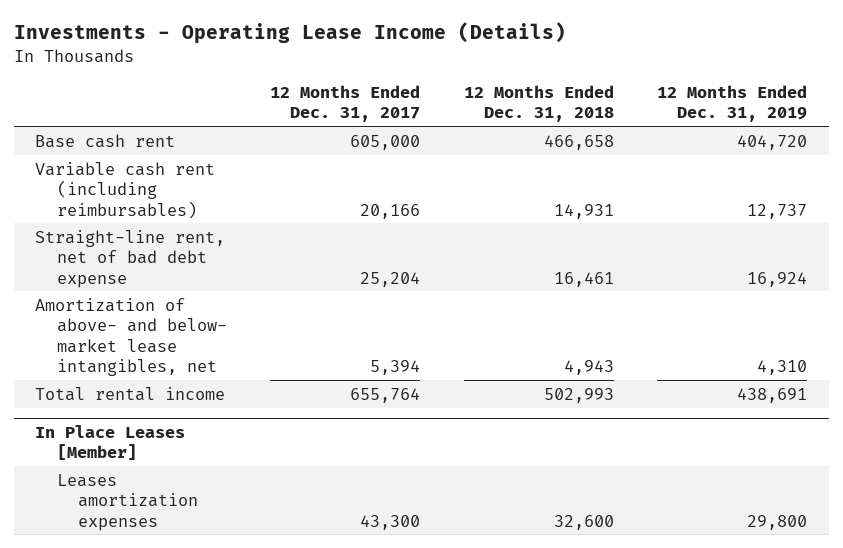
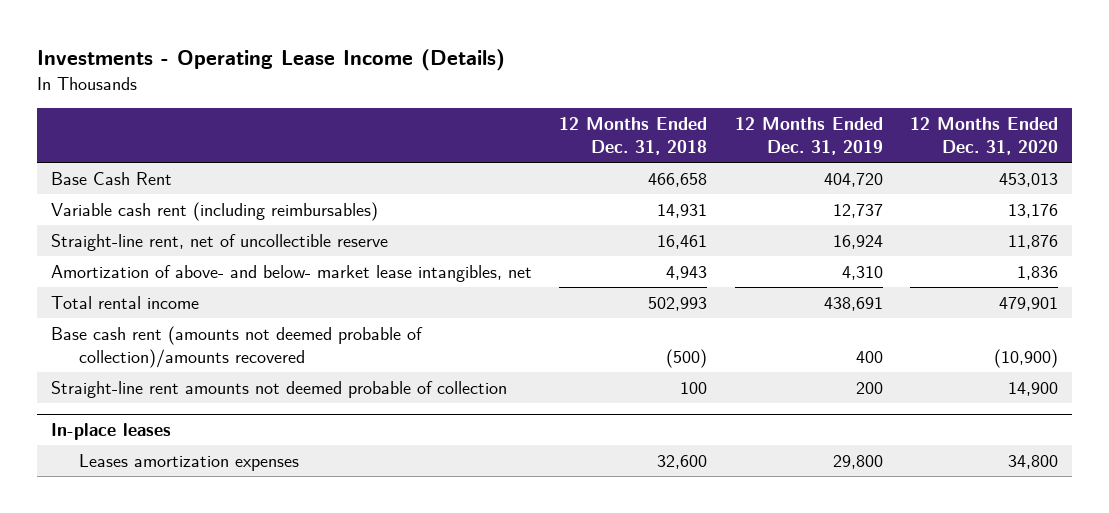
- | 12 Months Ended Dec. 31, 2017 | 12 Months Ended Dec. 31, 2018 | 12 Months Ended Dec. 31, 2019
+ | 12 Months Ended Dec. 31, 2018 | 12 Months Ended Dec. 31, 2019 | 12 Months Ended Dec. 31, 2020
- Base cash rent | 605,000 | 466,658 | 404,720
+ Base Cash Rent | 466,658 | 404,720 | 453,013
- Straight-line rent, net of bad debt expense | 25,204 | 16,461 | 16,924
+ Straight-line rent, net of uncollectible reserve | 16,461 | 16,924 | 11,876
- In Place Leases [Member]
+ Base cash rent (amounts not deemed probable of collection)/amounts recovered | (500) | 400 | (10,900)
+ Straight-line rent amounts not deemed probable of collection | 100 | 200 | 14,900
+ In-place leases

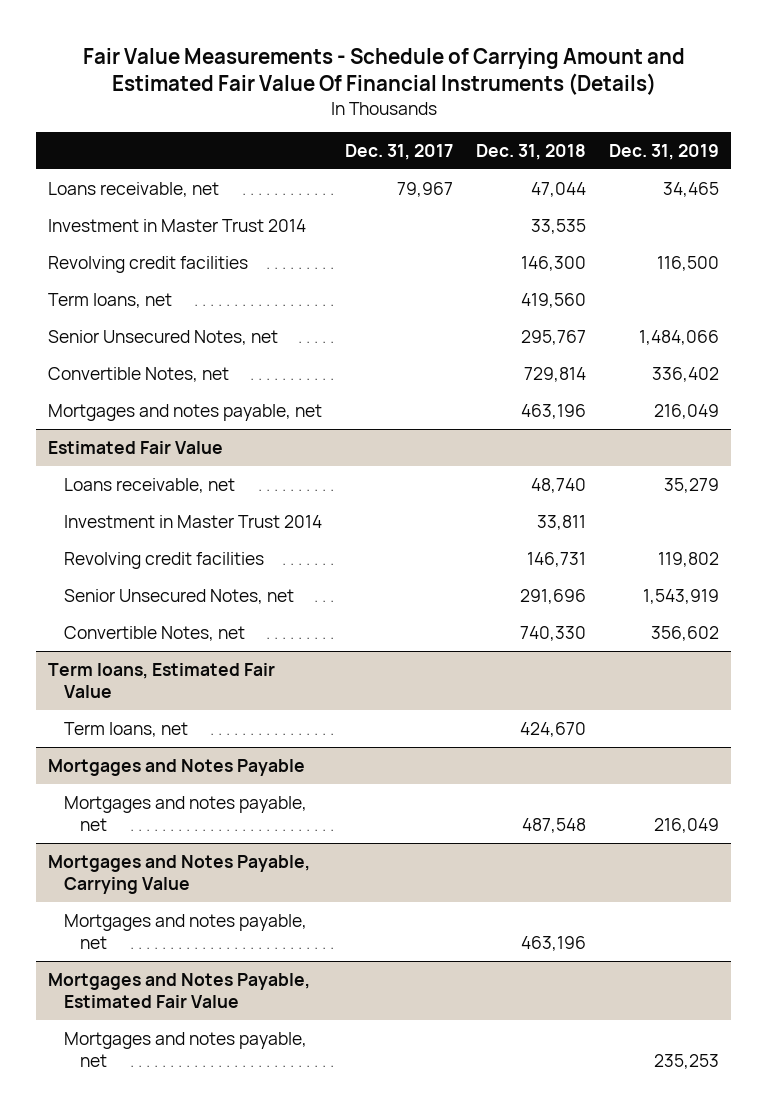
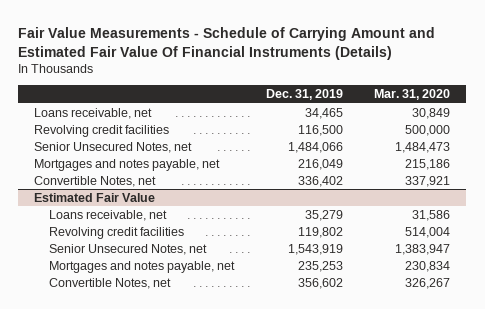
- | Dec. 31, 2017 | Dec. 31, 2018 | Dec. 31, 2019
+ | Dec. 31, 2019 | Mar. 31, 2020
- Investment in Master Trust 2014 | | 33,535 |
- Term loans, net | | 419,560 |
moved down: Convertible Notes, net | 336,402 | 337,921
@ Estimated Fair Value
- Investment in Master Trust 2014 | | 33,811 |
- Term loans, Estimated Fair Value
- Term loans, net | | 424,670 |
- Mortgages and Notes Payable
- Mortgages and notes payable, net | | 487,548 | 216,049
- Mortgages and Notes Payable, Carrying Value
- Mortgages and notes payable, net | | 463,196 |
- Mortgages and Notes Payable, Estimated Fair Value
@ Estimated Fair Value
moved down: Convertible Notes, net | 356,602 | 326,267

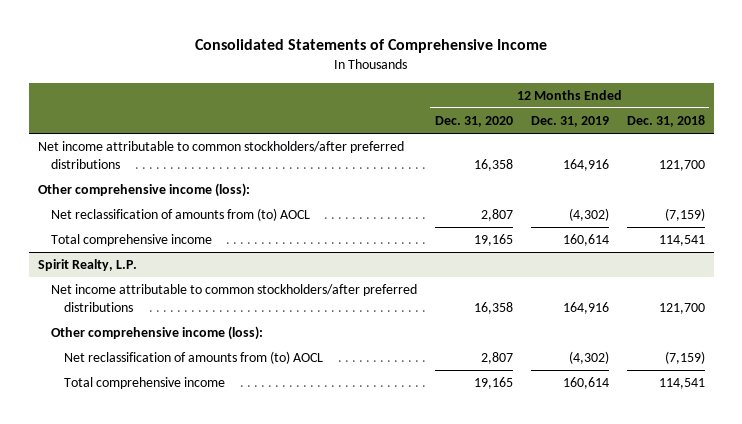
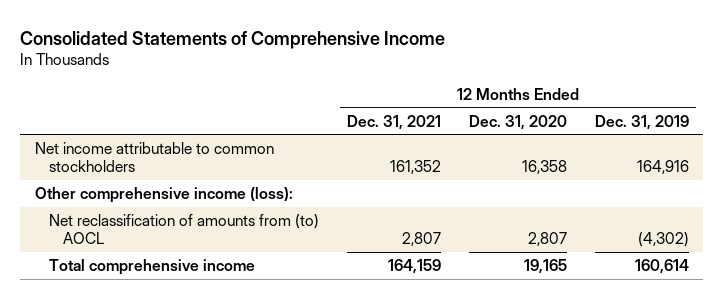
- | 12 Months Ended Dec. 31, 2020 | 12 Months Ended Dec. 31, 2019 | 12 Months Ended Dec. 31, 2018
+ | 12 Months Ended Dec. 31, 2021 | 12 Months Ended Dec. 31, 2020 | 12 Months Ended Dec. 31, 2019
- Net income attributable to common stockholders/after preferred distributions | 16,358 | 164,916 | 121,700
- Other comprehensive income (loss):
- Net reclassification of amounts from (to) AOCL | 2,807 | (4,302) | (7,159)
- Total comprehensive income | 19,165 | 160,614 | 114,541
- Spirit Realty, L.P.
- Net income attributable to common stockholders/after preferred distributions | 16,358 | 164,916 | 121,700
+ Net income attributable to common stockholders | 161,352 | 16,358 | 164,916

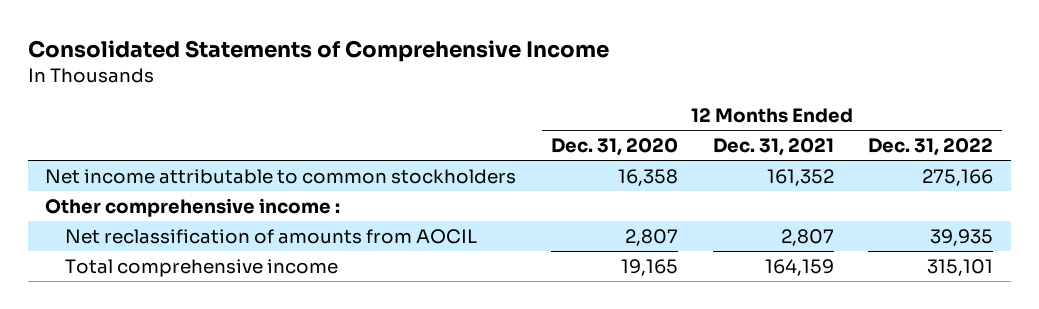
- | 12 Months Ended Dec. 31, 2021 | 12 Months Ended Dec. 31, 2020 | 12 Months Ended Dec. 31, 2019
+ | 12 Months Ended Dec. 31, 2020 | 12 Months Ended Dec. 31, 2021 | 12 Months Ended Dec. 31, 2022
- Other comprehensive income (loss):
- Net reclassification of amounts from (to) AOCL | 2,807 | 2,807 | (4,302)
+ Other comprehensive income :
+ Net reclassification of amounts from AOCIL | 2,807 | 2,807 | 39,935

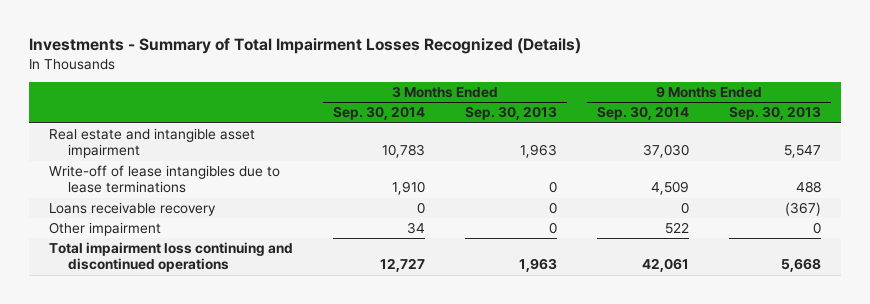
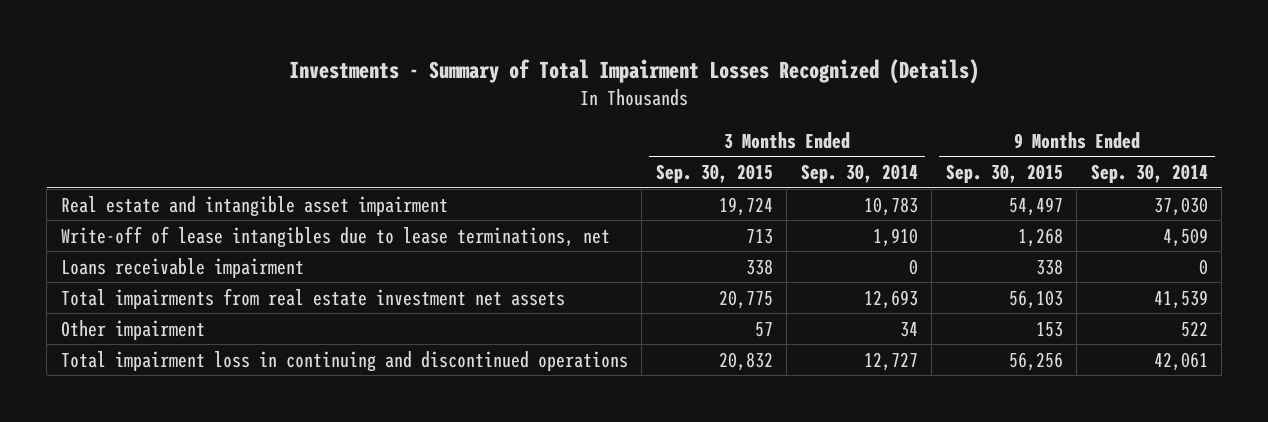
- | 3 Months Ended Sep. 30, 2014 | 3 Months Ended Sep. 30, 2013 | 9 Months Ended Sep. 30, 2014 | 9 Months Ended Sep. 30, 2013
+ | 3 Months Ended Sep. 30, 2015 | 3 Months Ended Sep. 30, 2014 | 9 Months Ended Sep. 30, 2015 | 9 Months Ended Sep. 30, 2014
- Write-off of lease intangibles due to lease terminations | 1,910 | 0 | 4,509 | 488
- Loans receivable recovery | 0 | 0 | 0 | (367)
+ Write-off of lease intangibles due to lease terminations, net | 713 | 1,910 | 1,268 | 4,509
+ Loans receivable impairment | 338 | 0 | 338 | 0
+ Total impairments from real estate investment net assets | 20,775 | 12,693 | 56,103 | 41,539
- Total impairment loss continuing and discontinued operations | 12,727 | 1,963 | 42,061 | 5,668
+ Total impairment loss in continuing and discontinued operations | 20,832 | 12,727 | 56,256 | 42,061

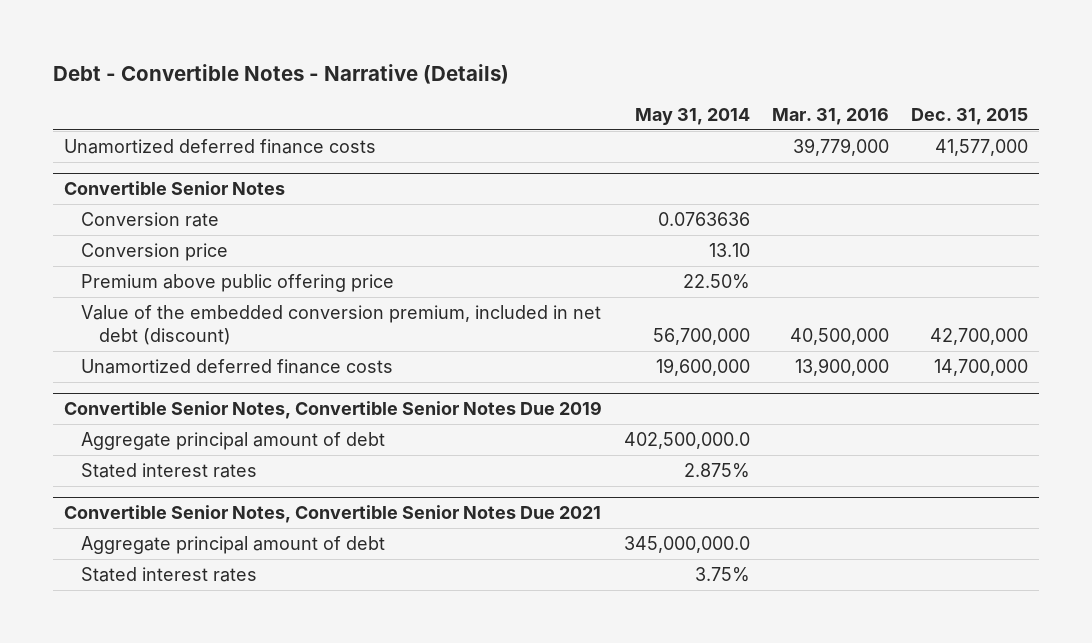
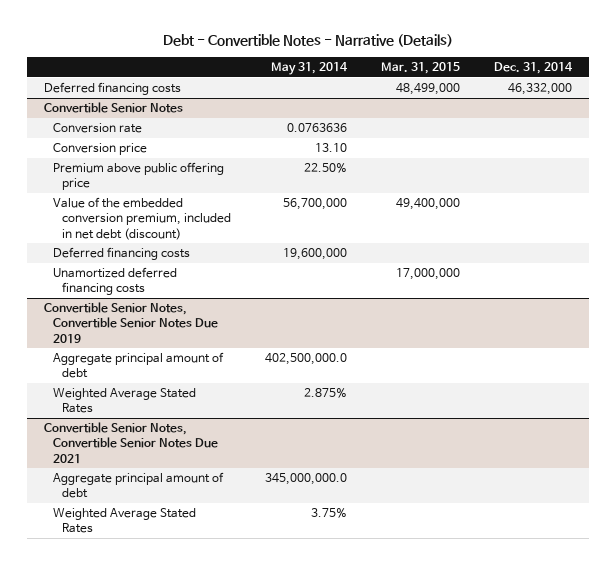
- | May 31, 2014 | Mar. 31, 2016 | Dec. 31, 2015
+ | May 31, 2014 | Mar. 31, 2015 | Dec. 31, 2014
- Unamortized deferred finance costs | | 39,779,000 | 41,577,000
+ Deferred financing costs | | 48,499,000 | 46,332,000
@ Convertible Senior Notes
- Unamortized deferred finance costs | 19,600,000 | 13,900,000 | 14,700,000
+ Deferred financing costs | 19,600,000 | |
+ Unamortized deferred financing costs | | 17,000,000 |
@ Convertible Senior Notes, Convertible Senior Notes Due 2019
- Stated interest rates | 2.875% | |
+ Weighted Average Stated Rates | 2.875% | |
@ Convertible Senior Notes, Convertible Senior Notes Due 2021
- Stated interest rates | 3.75% | |
+ Weighted Average Stated Rates | 3.75% | |

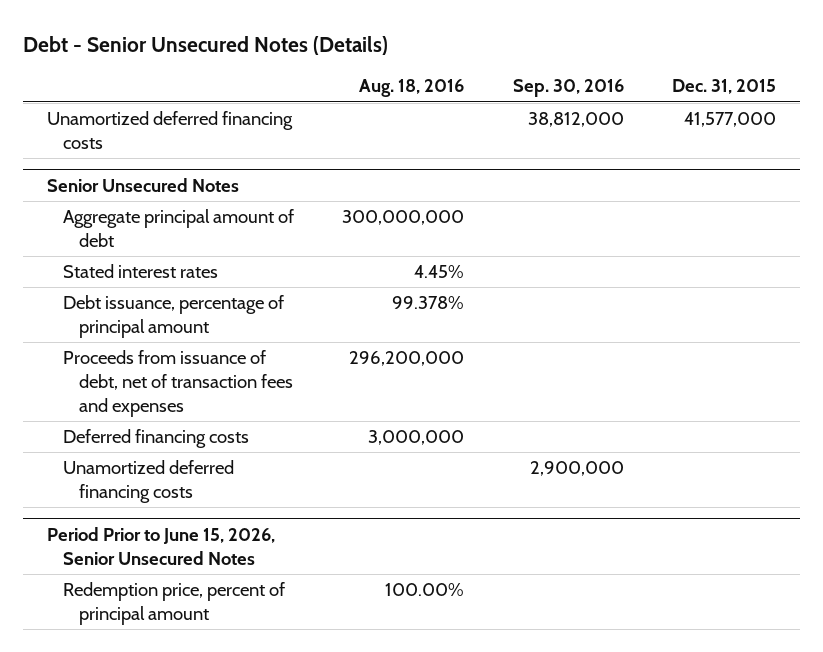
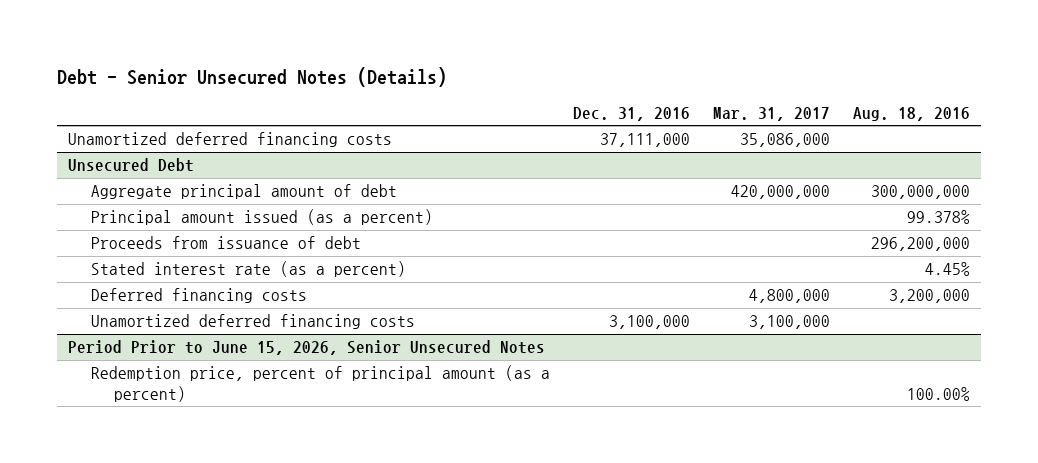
- | Aug. 18, 2016 | Sep. 30, 2016 | Dec. 31, 2015
+ | Dec. 31, 2016 | Mar. 31, 2017 | Aug. 18, 2016
- Senior Unsecured Notes
+ Unsecured Debt
- Stated interest rates | 4.45% | |
- Debt issuance, percentage of principal amount | 99.378% | |
- Proceeds from issuance of debt, net of transaction fees and expenses | 296,200,000 | |
- Deferred financing costs | 3,000,000 | |
+ Principal amount issued (as a percent) | | | 99.378%
+ Proceeds from issuance of debt | | | 296,200,000
+ Stated interest rate (as a percent) | | | 4.45%
+ Deferred financing costs | | 4,800,000 | 3,200,000
@ Period Prior to June 15, 2026, Senior Unsecured Notes
- Redemption price, percent of principal amount | 100.00% | |
+ Redemption price, percent of principal amount (as a percent) | | | 100.00%

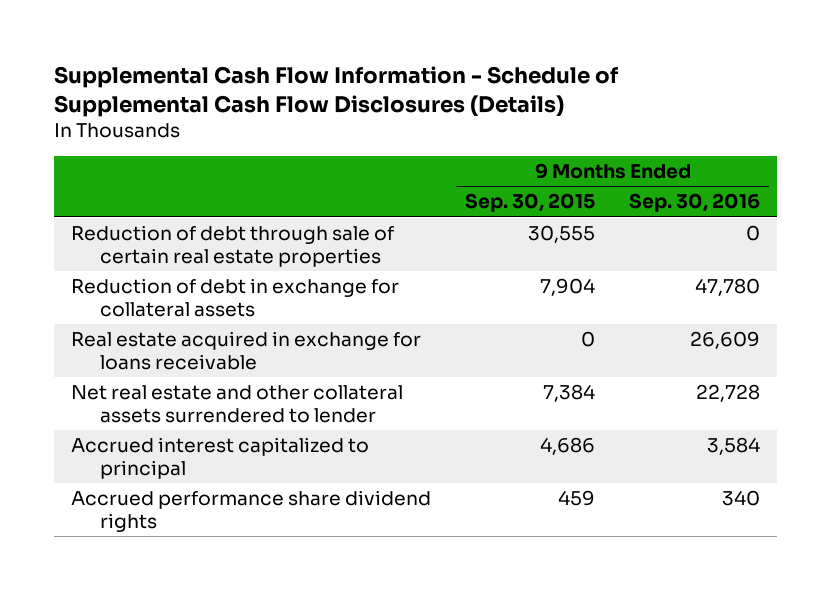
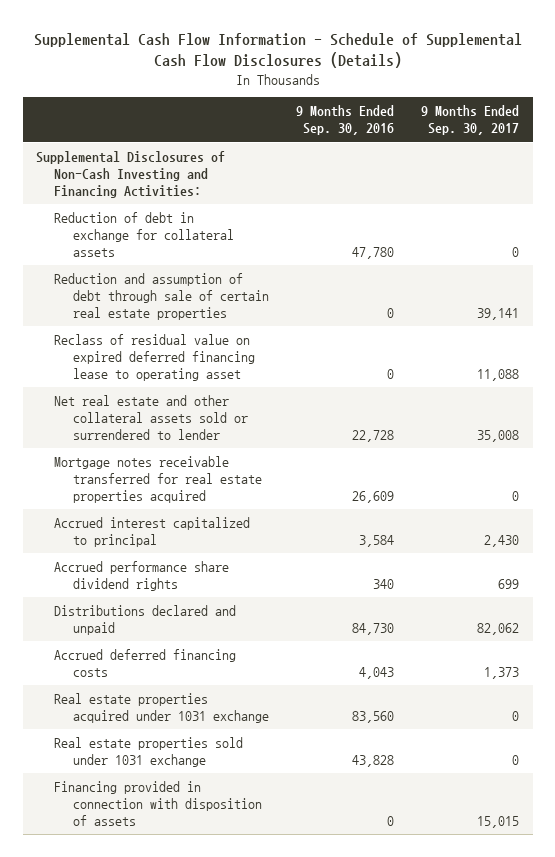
- | 9 Months Ended Sep. 30, 2015 | 9 Months Ended Sep. 30, 2016
+ | 9 Months Ended Sep. 30, 2016 | 9 Months Ended Sep. 30, 2017
- Reduction of debt through sale of certain real estate properties | 30,555 | 0
+ Supplemental Disclosures of Non-Cash Investing and Financing Activities:
- Real estate acquired in exchange for loans receivable | 0 | 26,609
- Net real estate and other collateral assets surrendered to lender | 7,384 | 22,728
+ Reduction and assumption of debt through sale of certain real estate properties | 0 | 39,141
+ Reclass of residual value on expired deferred financing lease to operating asset | 0 | 11,088
+ Net real estate and other collateral assets sold or surrendered to lender | 22,728 | 35,008
+ Mortgage notes receivable transferred for real estate properties acquired | 26,609 | 0
+ Distributions declared and unpaid | 84,730 | 82,062
+ Accrued deferred financing costs | 4,043 | 1,373
+ Real estate properties acquired under 1031 exchange | 83,560 | 0
+ Real estate properties sold under 1031 exchange | 43,828 | 0
+ Financing provided in connection with disposition of assets | 0 | 15,015

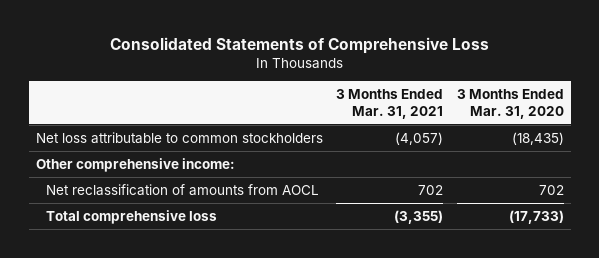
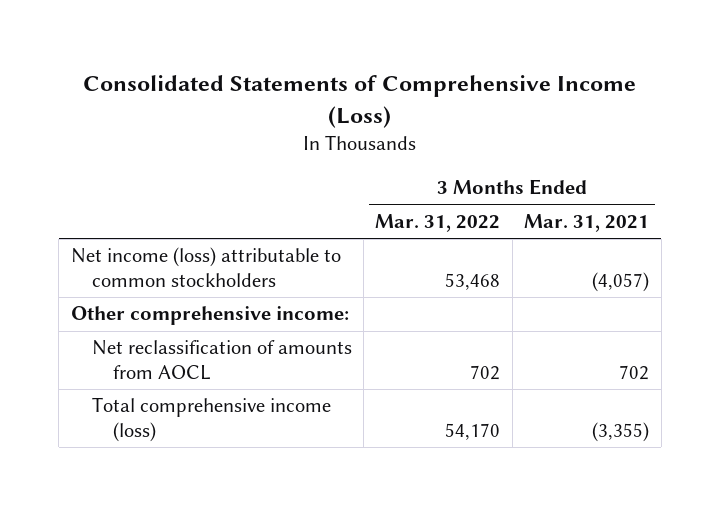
- Consolidated Statements of Comprehensive Loss
+ Consolidated Statements of Comprehensive Income (Loss)
- | 3 Months Ended Mar. 31, 2021 | 3 Months Ended Mar. 31, 2020
+ | 3 Months Ended Mar. 31, 2022 | 3 Months Ended Mar. 31, 2021
- Net loss attributable to common stockholders | (4,057) | (18,435)
+ Net income (loss) attributable to common stockholders | 53,468 | (4,057)
- Total comprehensive loss | (3,355) | (17,733)
+ Total comprehensive income (loss) | 54,170 | (3,355)

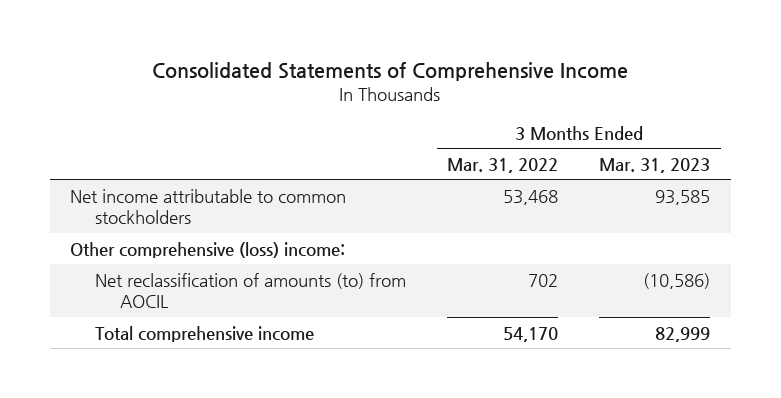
- Consolidated Statements of Comprehensive Income (Loss)
+ Consolidated Statements of Comprehensive Income
- | 3 Months Ended Mar. 31, 2022 | 3 Months Ended Mar. 31, 2021
+ | 3 Months Ended Mar. 31, 2022 | 3 Months Ended Mar. 31, 2023
- Net income (loss) attributable to common stockholders | 53,468 | (4,057)
- Other comprehensive income:
- Net reclassification of amounts from AOCL | 702 | 702
- Total comprehensive income (loss) | 54,170 | (3,355)
+ Net income attributable to common stockholders | 53,468 | 93,585
+ Other comprehensive (loss) income:
+ Net reclassification of amounts (to) from AOCIL | 702 | (10,586)
+ Total comprehensive income | 54,170 | 82,999

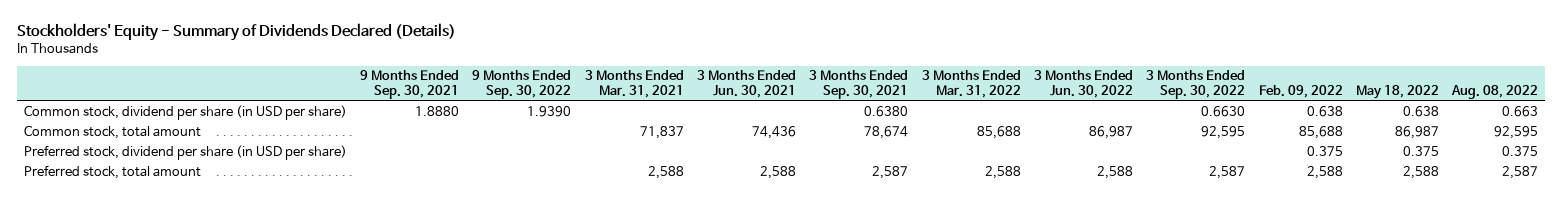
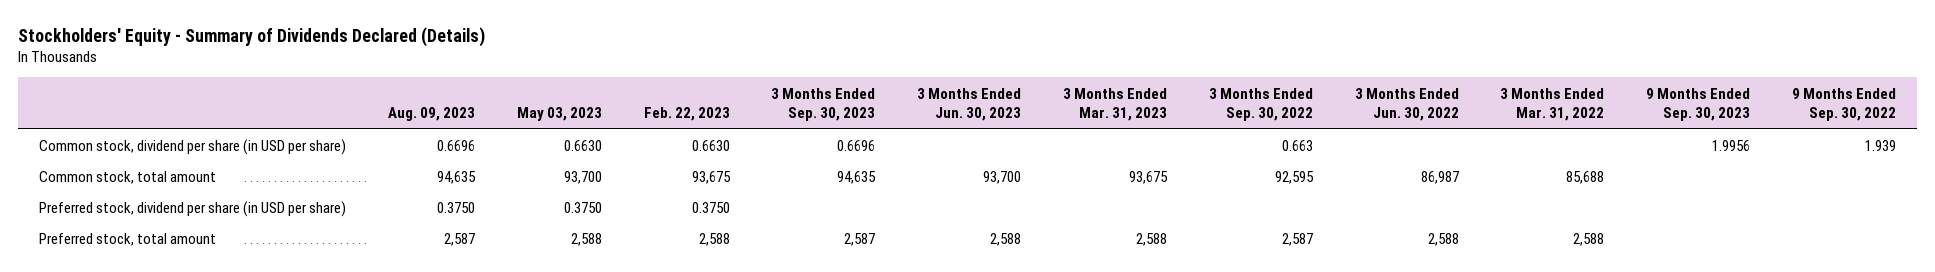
- | 9 Months Ended Sep. 30, 2021 | 9 Months Ended Sep. 30, 2022 | 3 Months Ended Mar. 31, 2021 | 3 Months Ended Jun. 30, 2021 | 3 Months Ended Sep. 30, 2021 | 3 Months Ended Mar. 31, 2022 | 3 Months Ended Jun. 30, 2022 | 3 Months Ended Sep. 30, 2022 | Feb. 09, 2022 | May 18, 2022 | Aug. 08, 2022
+ | Aug. 09, 2023 | May 03, 2023 | Feb. 22, 2023 | 3 Months Ended Sep. 30, 2023 | 3 Months Ended Jun. 30, 2023 | 3 Months Ended Mar. 31, 2023 | 3 Months Ended Sep. 30, 2022 | 3 Months Ended Jun. 30, 2022 | 3 Months Ended Mar. 31, 2022 | 9 Months Ended Sep. 30, 2023 | 9 Months Ended Sep. 30, 2022
- Common stock, dividend per share (in USD per share) | 1.8880 | 1.9390 | | | 0.6380 | | | 0.6630 | 0.638 | 0.638 | 0.663
+ Common stock, dividend per share (in USD per share) | 0.6696 | 0.6630 | 0.6630 | 0.6696 | | | 0.663 | | | 1.9956 | 1.939

